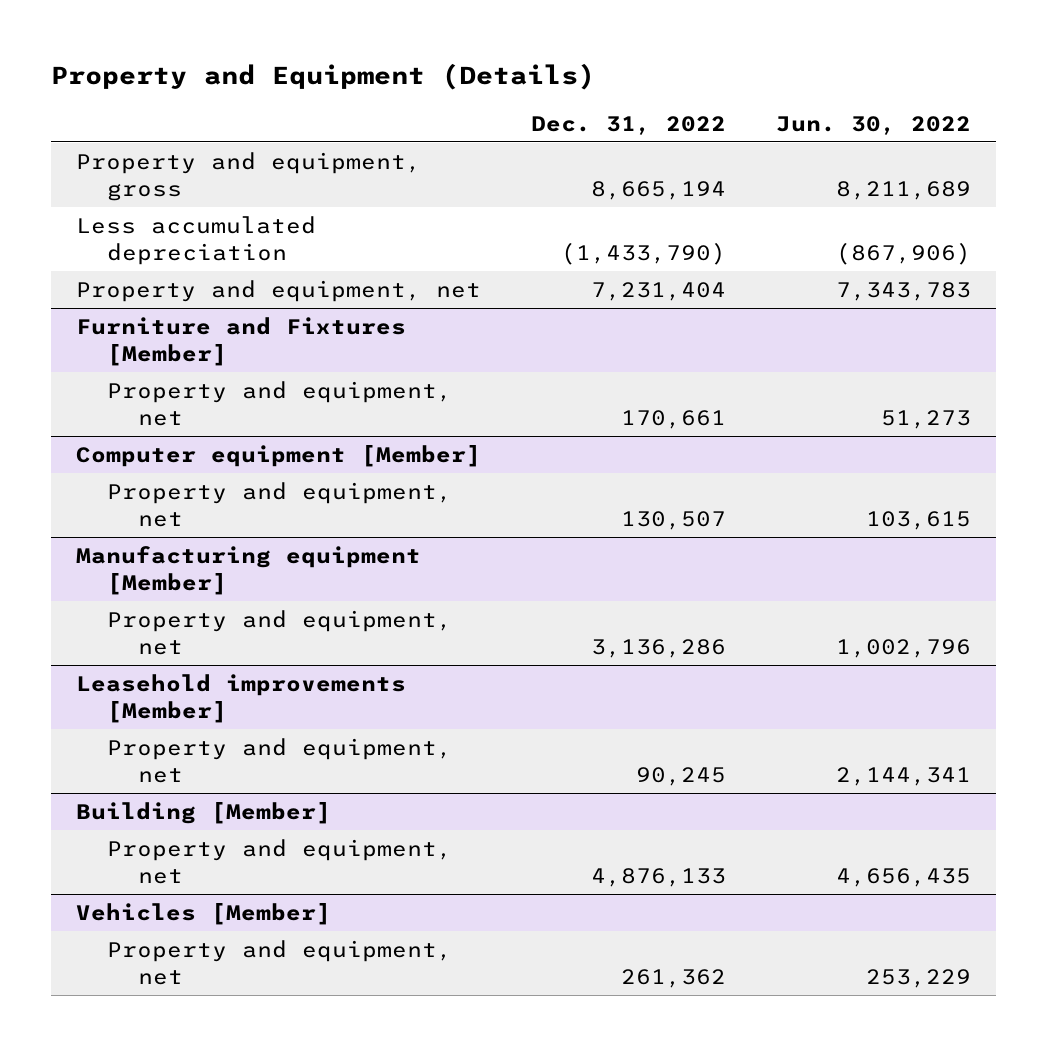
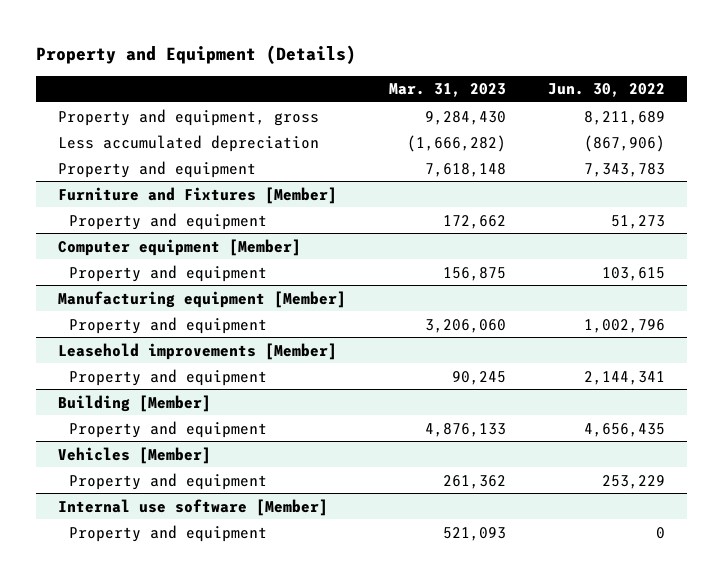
- | Dec. 31, 2022 | Jun. 30, 2022
+ | Mar. 31, 2023 | Jun. 30, 2022
- Property and equipment, net | 7,231,404 | 7,343,783
+ Property and equipment | 7,618,148 | 7,343,783
@ Furniture and Fixtures [Member]
- Property and equipment, net | 170,661 | 51,273
+ Property and equipment | 172,662 | 51,273
@ Computer equipment [Member]
- Property and equipment, net | 130,507 | 103,615
+ Property and equipment | 156,875 | 103,615
@ Manufacturing equipment [Member]
- Property and equipment, net | 3,136,286 | 1,002,796
+ Property and equipment | 3,206,060 | 1,002,796
@ Leasehold improvements [Member]
- Property and equipment, net | 90,245 | 2,144,341
+ Property and equipment | 90,245 | 2,144,341
@ Building [Member]
- Property and equipment, net | 4,876,133 | 4,656,435
+ Property and equipment | 4,876,133 | 4,656,435
@ Vehicles [Member]
- Property and equipment, net | 261,362 | 253,229
+ Property and equipment | 261,362 | 253,229
+ Internal use software [Member]
+ Property and equipment | 521,093 | 0

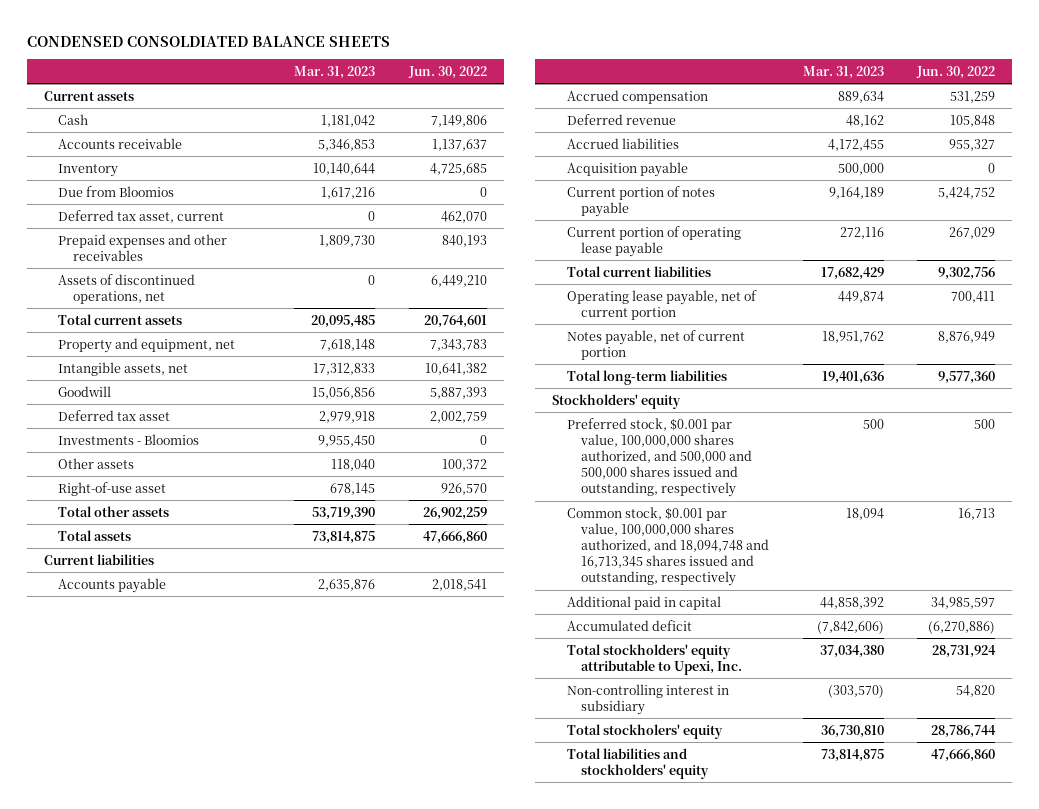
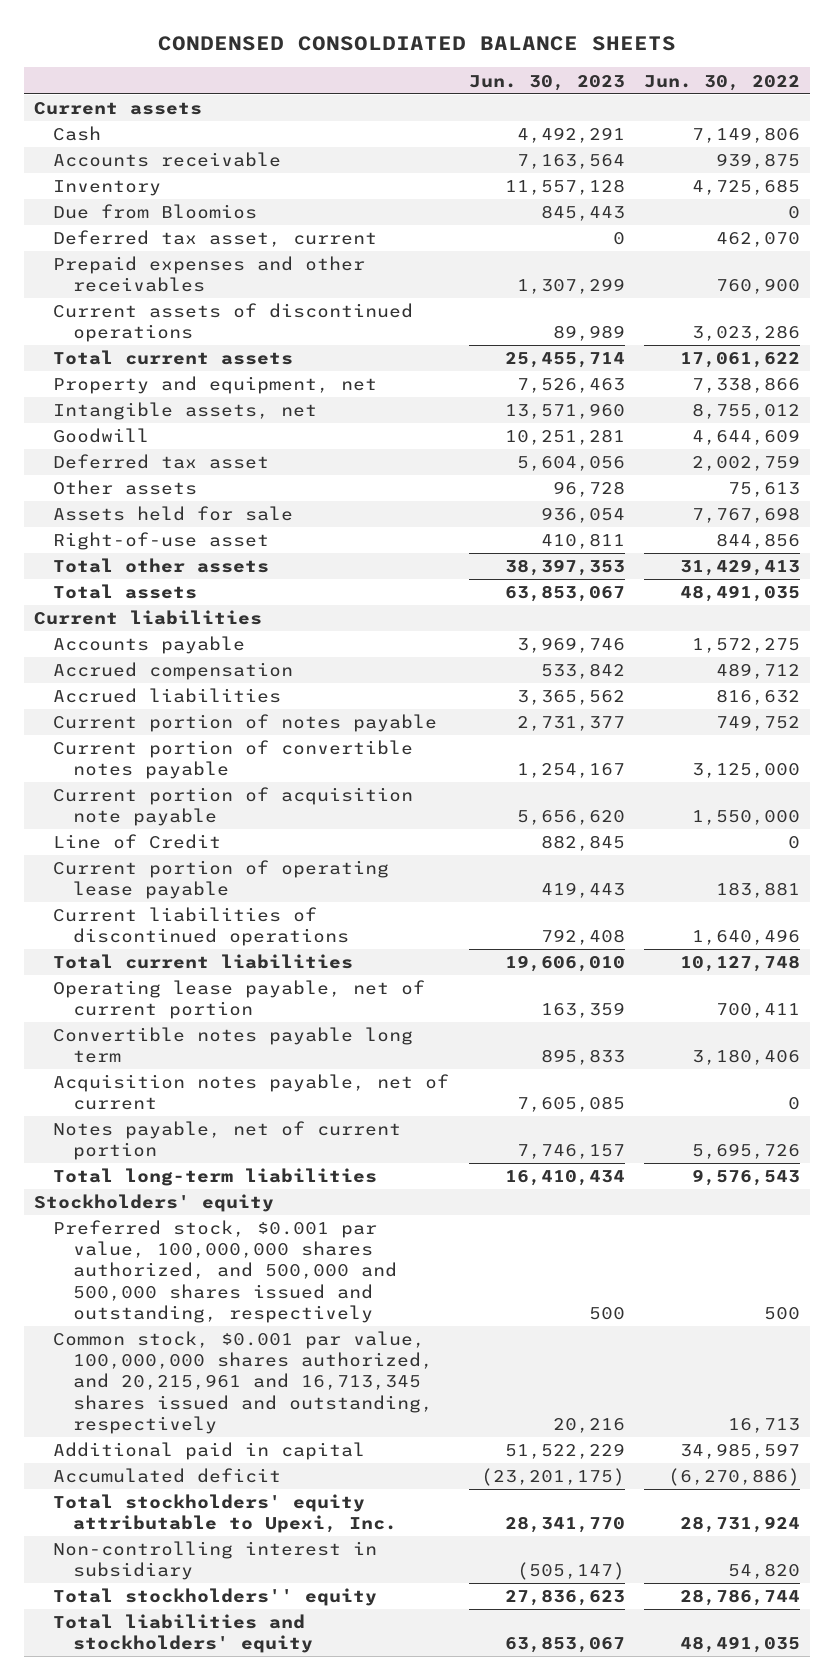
- | Mar. 31, 2023 | Jun. 30, 2022
+ | Jun. 30, 2023 | Jun. 30, 2022
- Accounts receivable | 5,346,853 | 1,137,637
+ Accounts receivable | 7,163,564 | 939,875
- Prepaid expenses and other receivables | 1,809,730 | 840,193
- Assets of discontinued operations, net | 0 | 6,449,210
- Total current assets | 20,095,485 | 20,764,601
- Property and equipment, net | 7,618,148 | 7,343,783
- Intangible assets, net | 17,312,833 | 10,641,382
- Goodwill | 15,056,856 | 5,887,393
+ Prepaid expenses and other receivables | 1,307,299 | 760,900
+ Current assets of discontinued operations | 89,989 | 3,023,286
+ Total current assets | 25,455,714 | 17,061,622
+ Property and equipment, net | 7,526,463 | 7,338,866
+ Intangible assets, net | 13,571,960 | 8,755,012
+ Goodwill | 10,251,281 | 4,644,609
- Investments - Bloomios | 9,955,450 | 0
- Other assets | 118,040 | 100,372
- Right-of-use asset | 678,145 | 926,570
- Total other assets | 53,719,390 | 26,902,259
- Total assets | 73,814,875 | 47,666,860
+ Other assets | 96,728 | 75,613
+ Assets held for sale | 936,054 | 7,767,698
+ Right-of-use asset | 410,811 | 844,856
+ Total other assets | 38,397,353 | 31,429,413
+ Total assets | 63,853,067 | 48,491,035
- Accounts payable | 2,635,876 | 2,018,541
- Accrued compensation | 889,634 | 531,259
- Deferred revenue | 48,162 | 105,848
- Accrued liabilities | 4,172,455 | 955,327
- Acquisition payable | 500,000 | 0
- Current portion of notes payable | 9,164,189 | 5,424,752
- Current portion of operating lease payable | 272,116 | 267,029
- Total current liabilities | 17,682,429 | 9,302,756
+ Accounts payable | 3,969,746 | 1,572,275
+ Accrued compensation | 533,842 | 489,712
+ Accrued liabilities | 3,365,562 | 816,632
+ Current portion of notes payable | 2,731,377 | 749,752
+ Current portion of convertible notes payable | 1,254,167 | 3,125,000
+ Current portion of acquisition note payable | 5,656,620 | 1,550,000
+ Line of Credit | 882,845 | 0
+ Current portion of operating lease payable | 419,443 | 183,881
+ Current liabilities of discontinued operations | 792,408 | 1,640,496
+ Total current liabilities | 19,606,010 | 10,127,748
- Notes payable, net of current portion | 18,951,762 | 8,876,949
- Total long-term liabilities | 19,401,636 | 9,577,360
+ Convertible notes payable long term | 895,833 | 3,180,406
+ Acquisition notes payable, net of current | 7,605,085 | 0
+ Notes payable, net of current portion | 7,746,157 | 5,695,726
+ Total long-term liabilities | 16,410,434 | 9,576,543
- Common stock, $0.001 par value, 100,000,000 shares authorized, and 18,094,748 and 16,713,345 shares issued and outstanding, respectively | 18,094 | 16,713
+ Common stock, $0.001 par value, 100,000,000 shares authorized, and 20,215,961 and 16,713,345 shares issued and outstanding, respectively | 20,216 | 16,713
- Total stockholers' equity | 36,730,810 | 28,786,744
- Total liabilities and stockholders' equity | 73,814,875 | 47,666,860
+ Total stockholders'' equity | 27,836,623 | 28,786,744
+ Total liabilities and stockholders' equity | 63,853,067 | 48,491,035

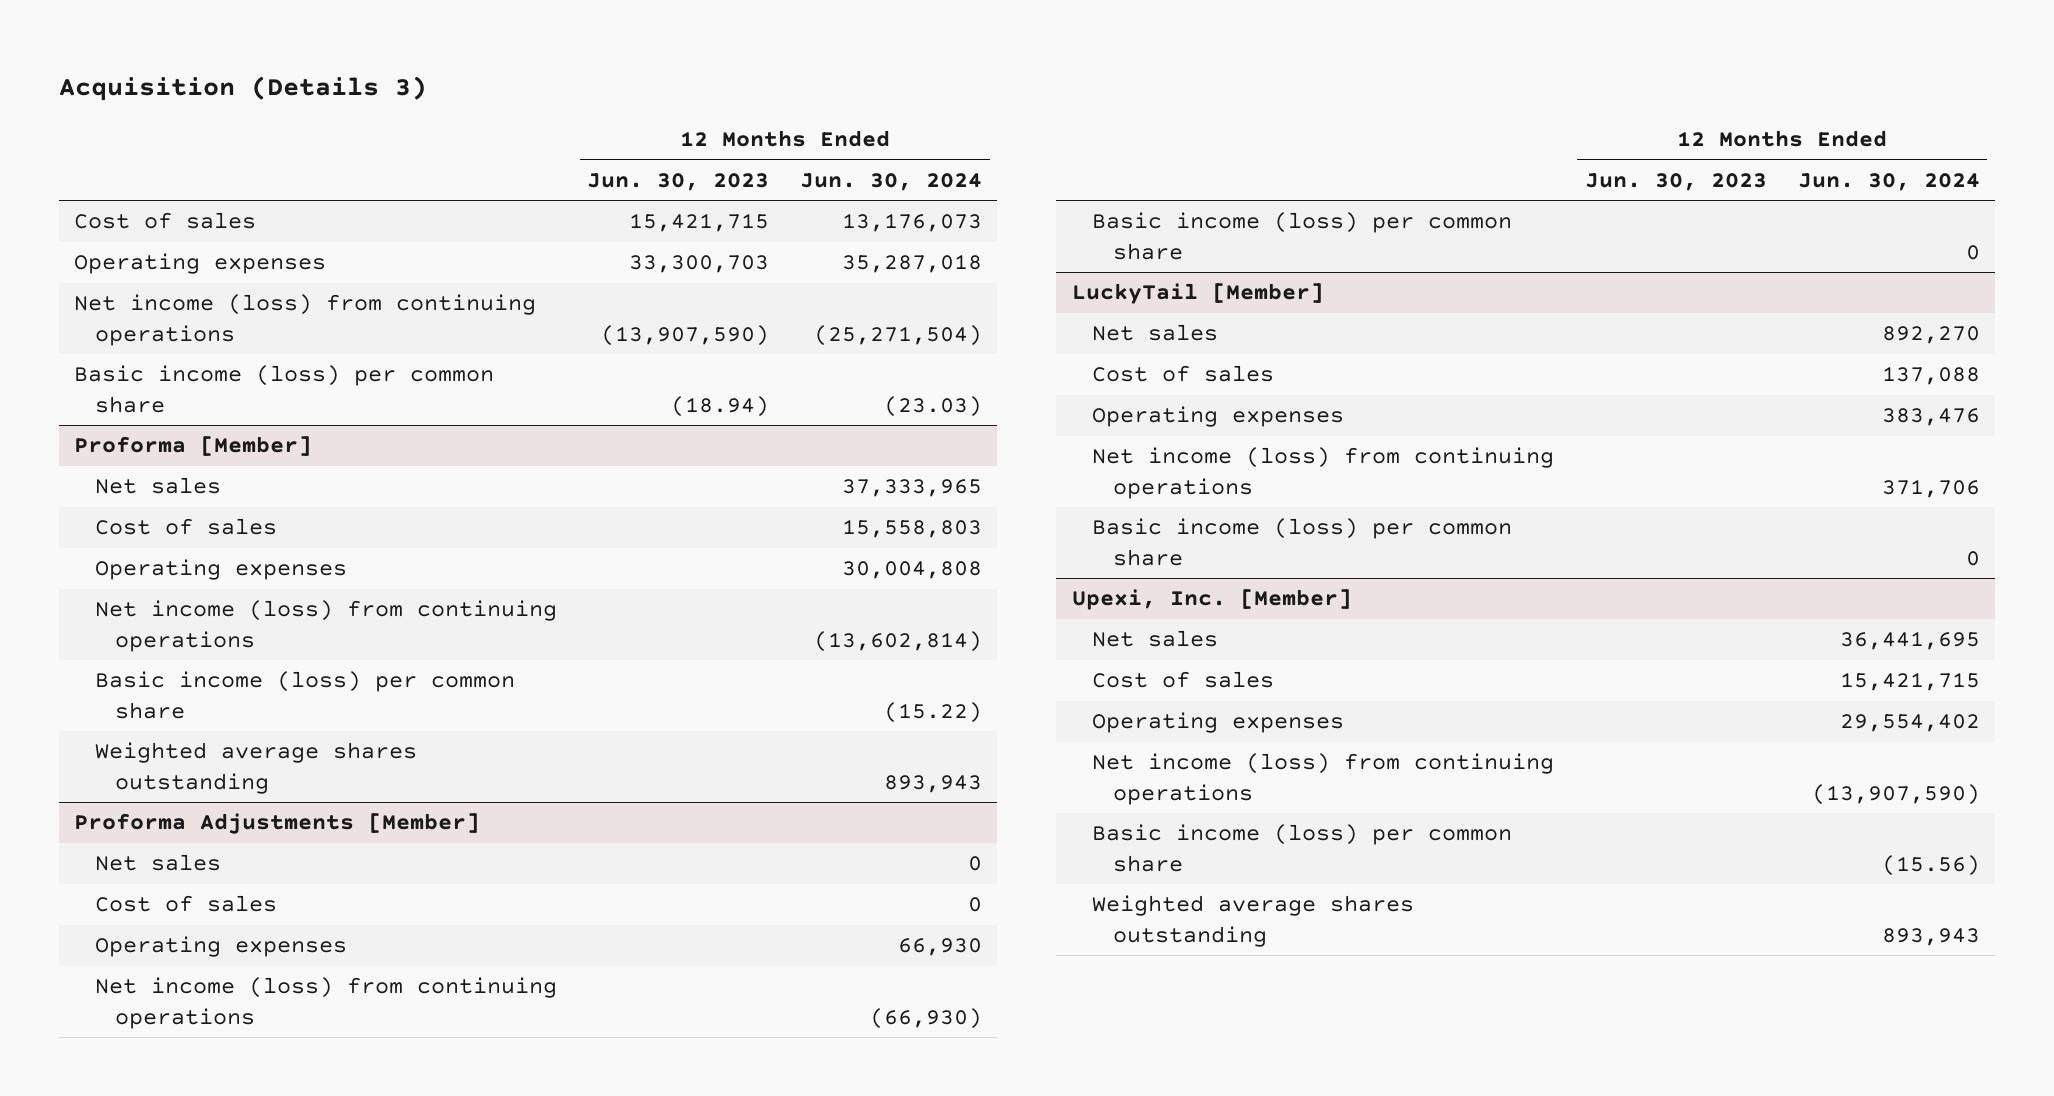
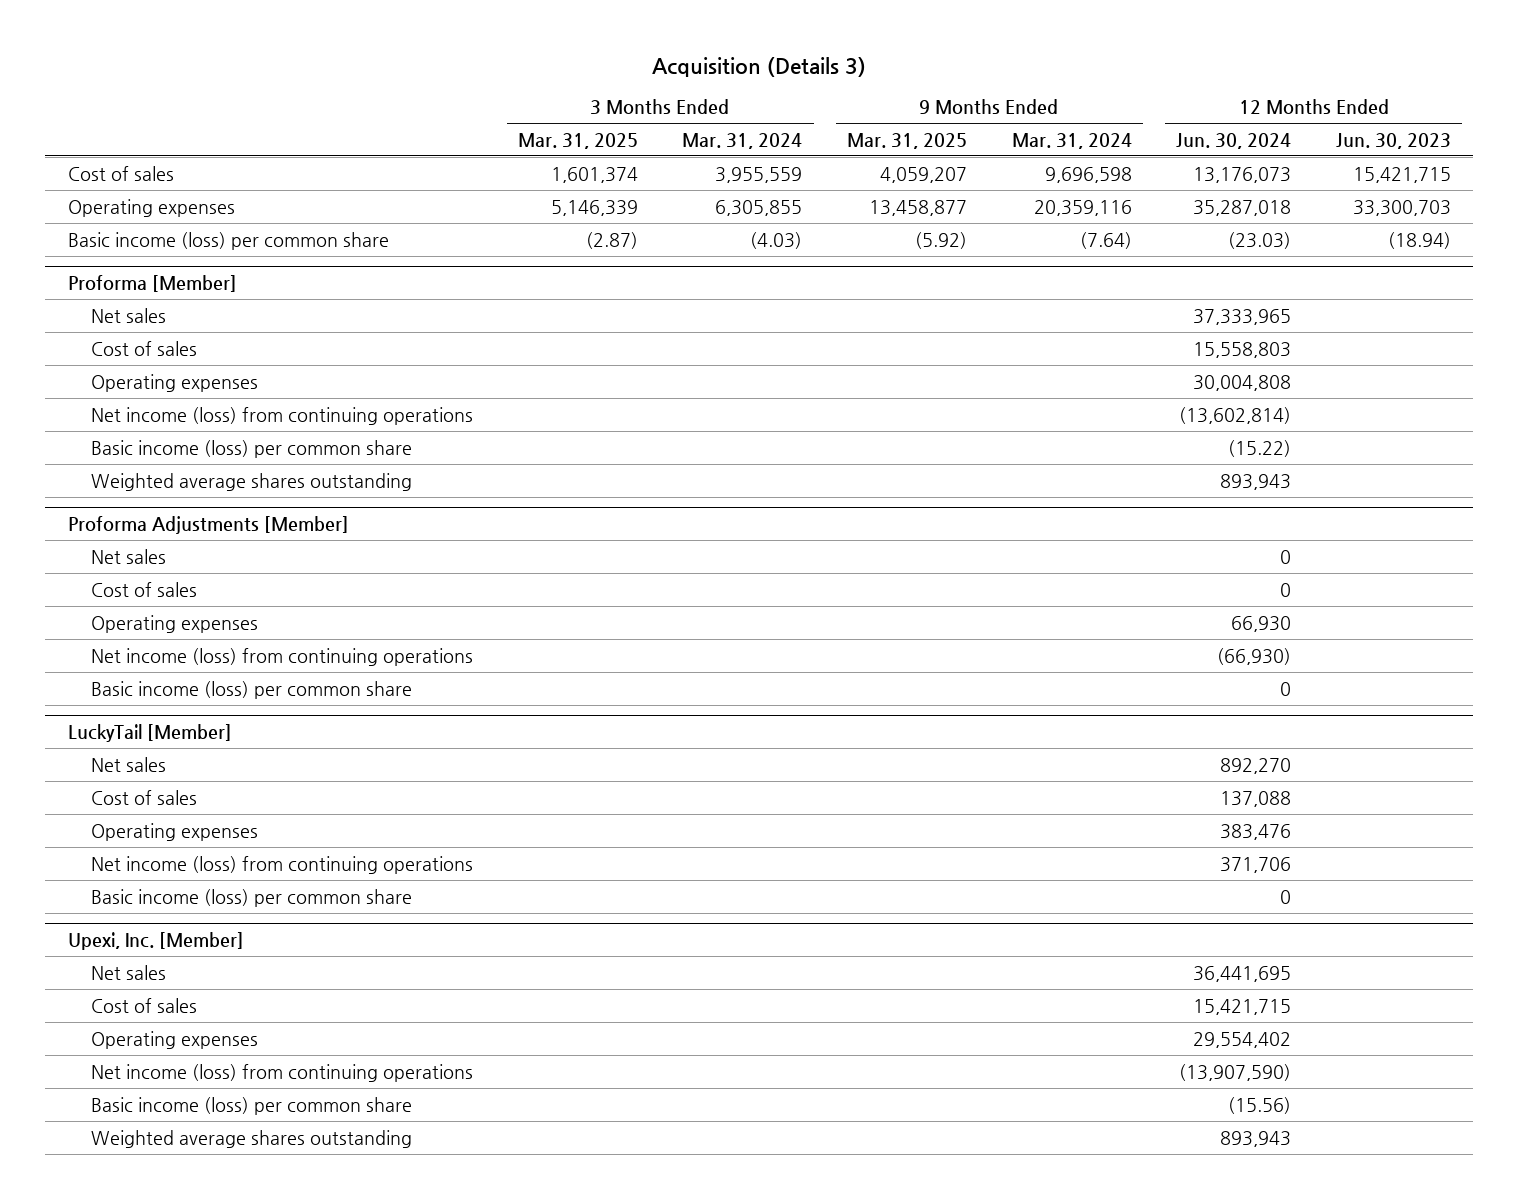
- | 12 Months Ended Jun. 30, 2023 | 12 Months Ended Jun. 30, 2024
+ | 3 Months Ended Mar. 31, 2025 | 3 Months Ended Mar. 31, 2024 | 9 Months Ended Mar. 31, 2025 | 9 Months Ended Mar. 31, 2024 | 12 Months Ended Jun. 30, 2024 | 12 Months Ended Jun. 30, 2023
- Net income (loss) from continuing operations | (13,907,590) | (25,271,504)

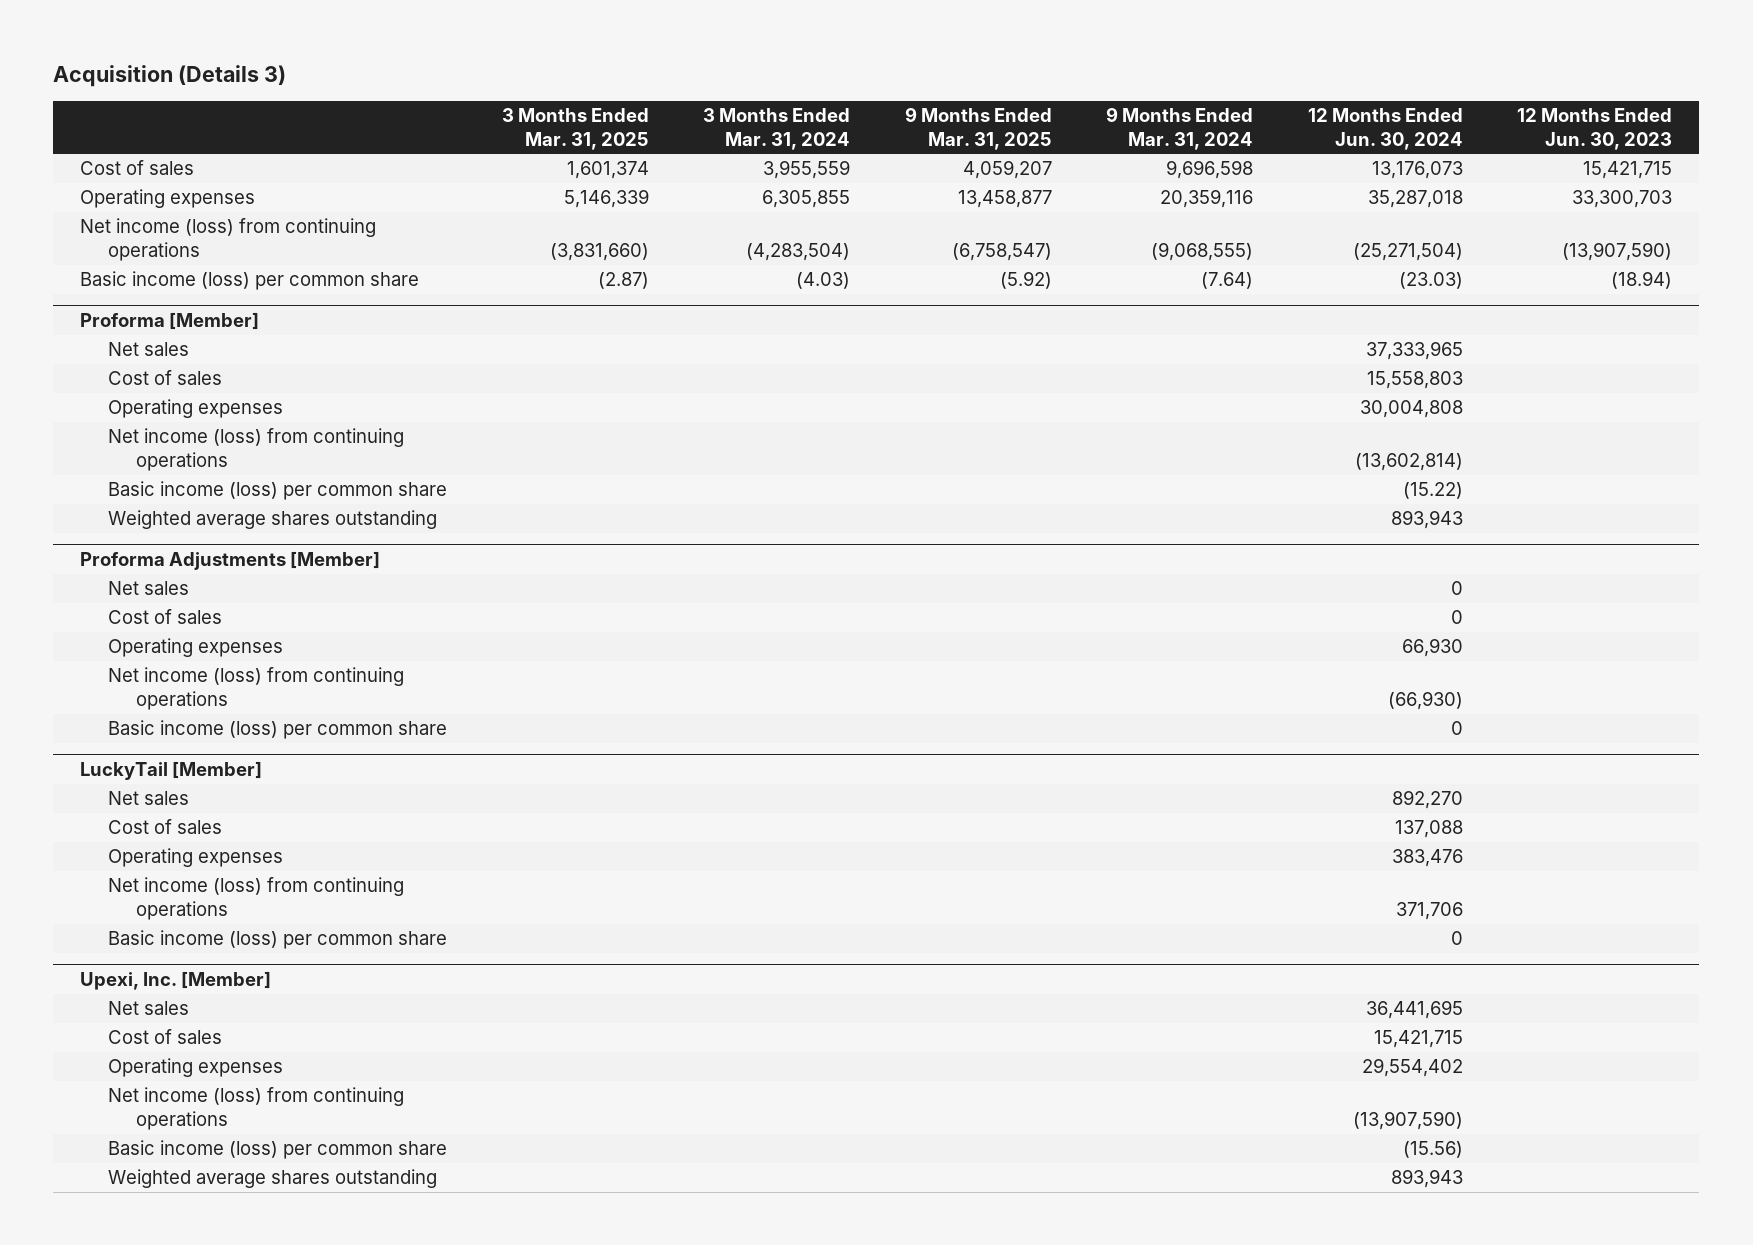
+ Net income (loss) from continuing operations | (3,831,660) | (4,283,504) | (6,758,547) | (9,068,555) | (25,271,504) | (13,907,590)

